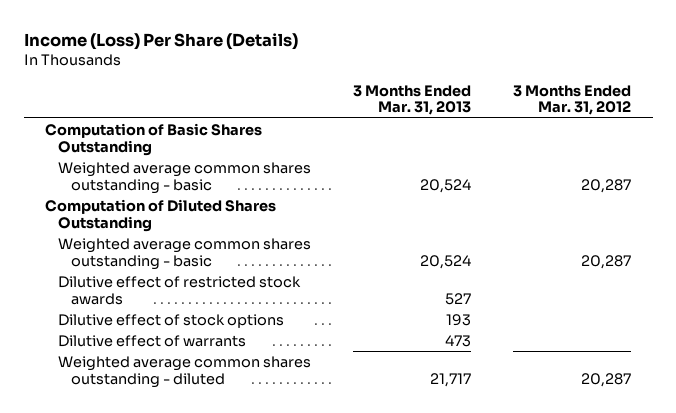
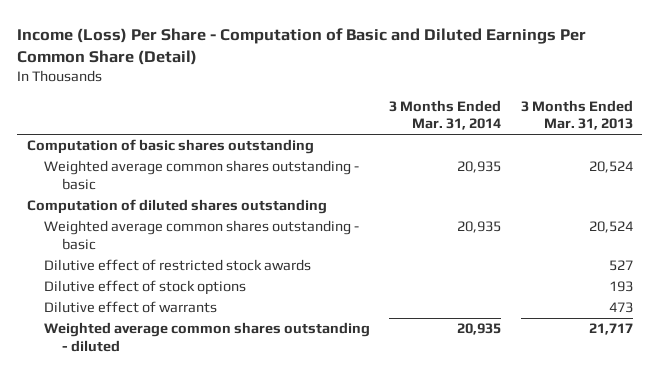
- Income (Loss) Per Share (Details)
+ Income (Loss) Per Share - Computation of Basic and Diluted Earnings Per Common Share (Detail)
- | 3 Months Ended Mar. 31, 2013 | 3 Months Ended Mar. 31, 2012
+ | 3 Months Ended Mar. 31, 2014 | 3 Months Ended Mar. 31, 2013
- Computation of Basic Shares Outstanding
+ Computation of basic shares outstanding
- Computation of Diluted Shares Outstanding
+ Computation of diluted shares outstanding

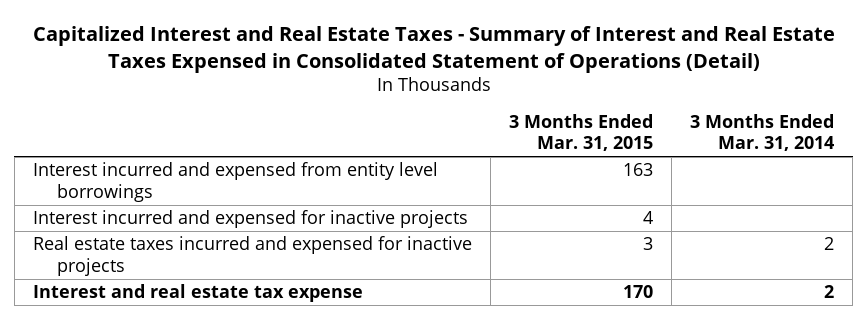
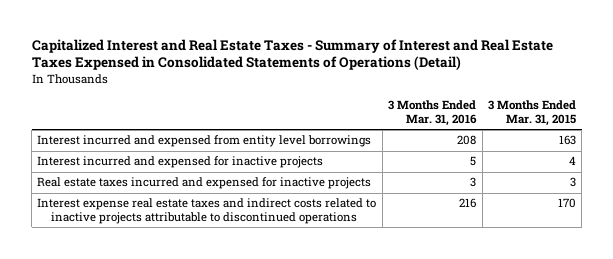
- Capitalized Interest and Real Estate Taxes - Summary of Interest and Real Estate Taxes Expensed in Consolidated Statement of Operations (Detail)
+ Capitalized Interest and Real Estate Taxes - Summary of Interest and Real Estate Taxes Expensed in Consolidated Statements of Operations (Detail)
- | 3 Months Ended Mar. 31, 2015 | 3 Months Ended Mar. 31, 2014
+ | 3 Months Ended Mar. 31, 2016 | 3 Months Ended Mar. 31, 2015
- Interest and real estate tax expense | 170 | 2
+ Interest expense real estate taxes and indirect costs related to inactive projects attributable to discontinued operations | 216 | 170

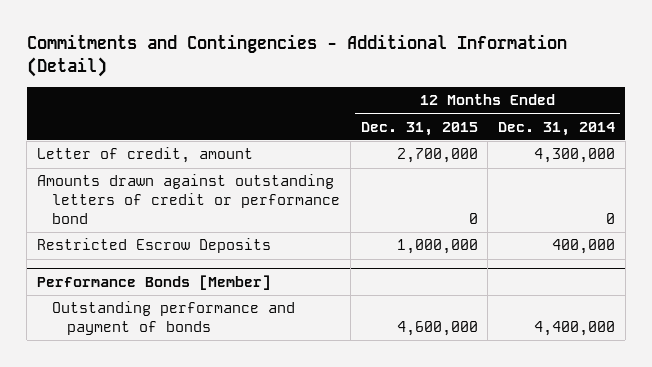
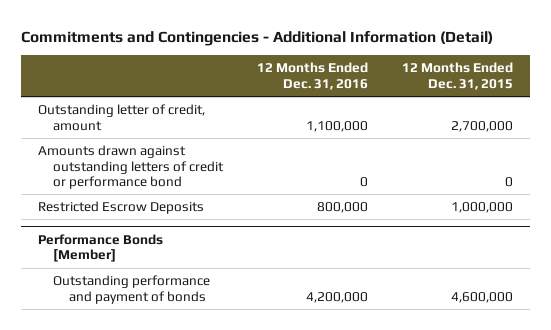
- | 12 Months Ended Dec. 31, 2015 | 12 Months Ended Dec. 31, 2014
+ | 12 Months Ended Dec. 31, 2016 | 12 Months Ended Dec. 31, 2015
- Letter of credit, amount | 2,700,000 | 4,300,000
+ Outstanding letter of credit, amount | 1,100,000 | 2,700,000

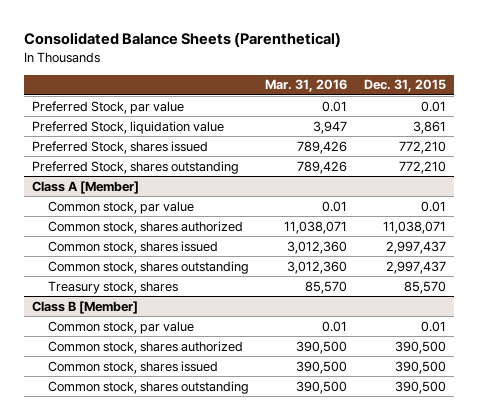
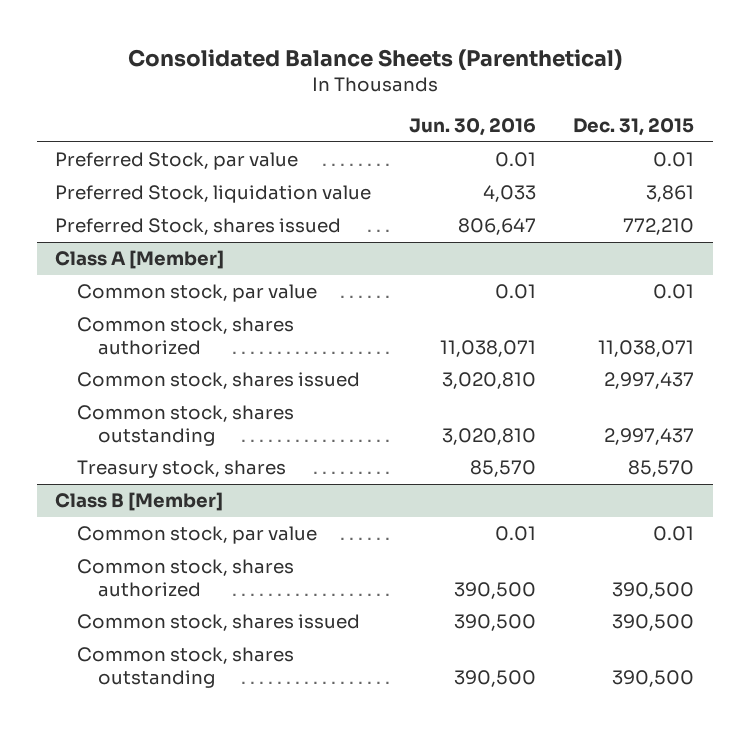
- | Mar. 31, 2016 | Dec. 31, 2015
+ | Jun. 30, 2016 | Dec. 31, 2015
- Preferred Stock, shares outstanding | 789,426 | 772,210

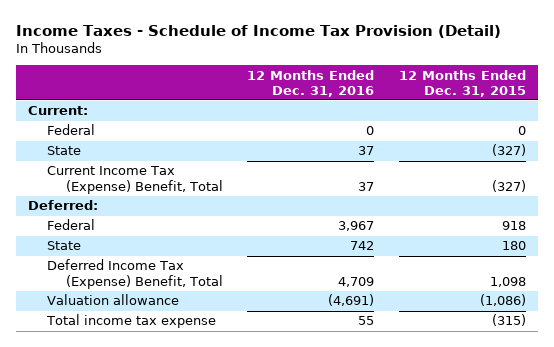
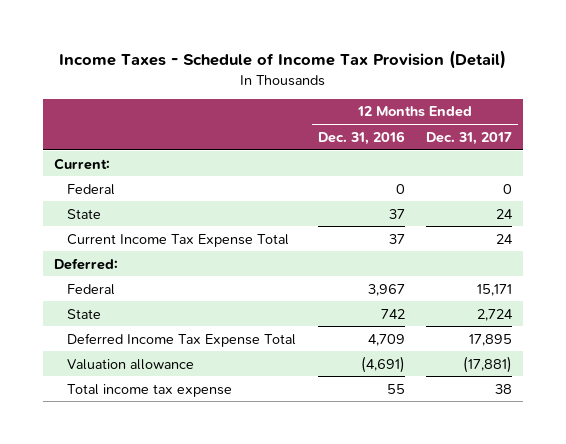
- | 12 Months Ended Dec. 31, 2016 | 12 Months Ended Dec. 31, 2015
+ | 12 Months Ended Dec. 31, 2016 | 12 Months Ended Dec. 31, 2017
- Current Income Tax (Expense) Benefit, Total | 37 | (327)
+ Current Income Tax Expense Total | 37 | 24
- Deferred Income Tax (Expense) Benefit, Total | 4,709 | 1,098
+ Deferred Income Tax Expense Total | 4,709 | 17,895

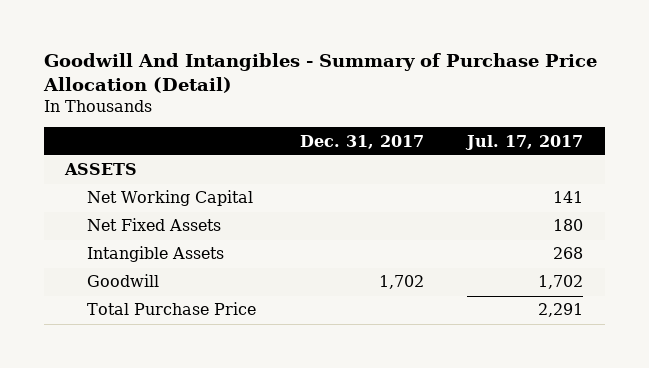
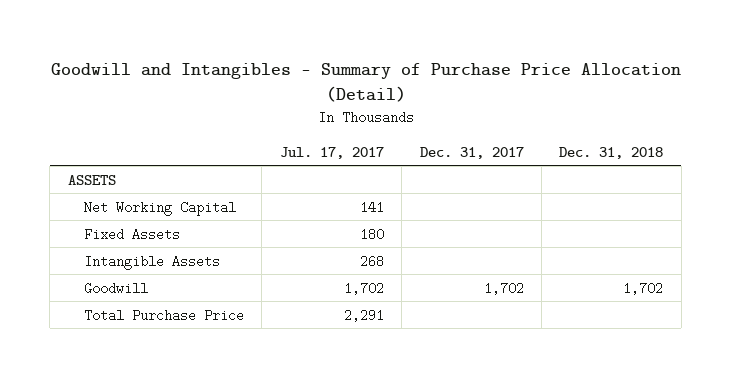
- Goodwill And Intangibles - Summary of Purchase Price Allocation (Detail)
+ Goodwill and Intangibles - Summary of Purchase Price Allocation (Detail)
- | Dec. 31, 2017 | Jul. 17, 2017
+ | Jul. 17, 2017 | Dec. 31, 2017 | Dec. 31, 2018
- Net Fixed Assets | | 180
+ Fixed Assets | 180 | |

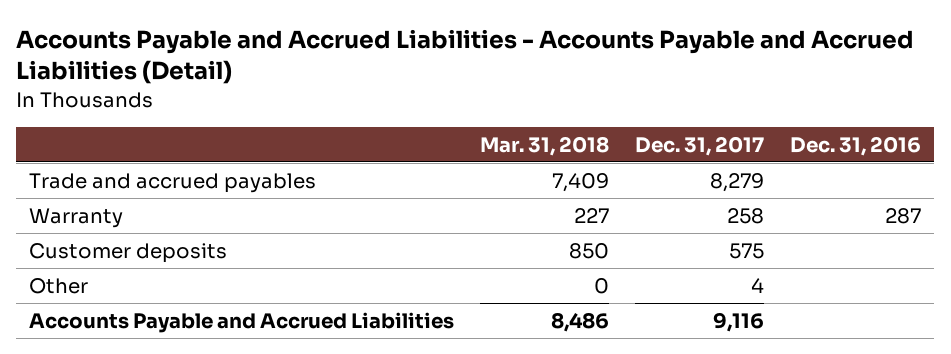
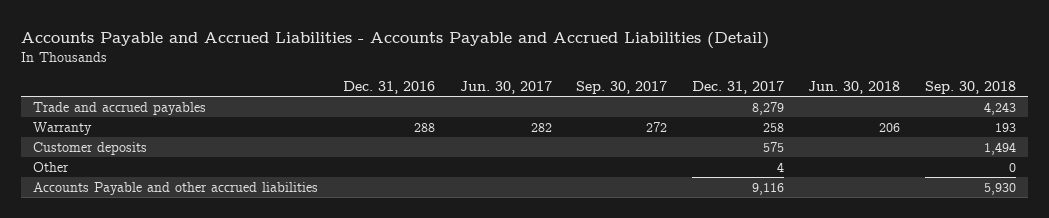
- | Mar. 31, 2018 | Dec. 31, 2017 | Dec. 31, 2016
+ | Dec. 31, 2016 | Jun. 30, 2017 | Sep. 30, 2017 | Dec. 31, 2017 | Jun. 30, 2018 | Sep. 30, 2018
- Warranty | 227 | 258 | 287
+ Warranty | 288 | 282 | 272 | 258 | 206 | 193
- Accounts Payable and Accrued Liabilities | 8,486 | 9,116 |
+ Accounts Payable and other accrued liabilities | | | | 9,116 | | 5,930

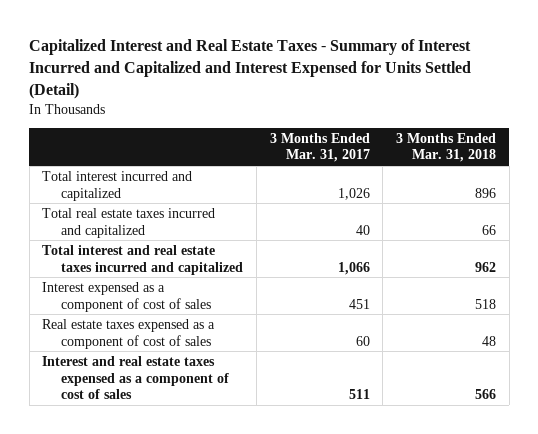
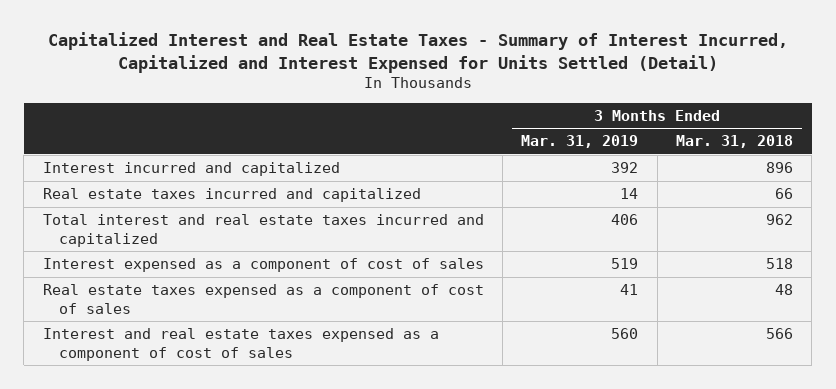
- Capitalized Interest and Real Estate Taxes - Summary of Interest Incurred and Capitalized and Interest Expensed for Units Settled (Detail)
+ Capitalized Interest and Real Estate Taxes - Summary of Interest Incurred, Capitalized and Interest Expensed for Units Settled (Detail)
- | 3 Months Ended Mar. 31, 2017 | 3 Months Ended Mar. 31, 2018
+ | 3 Months Ended Mar. 31, 2019 | 3 Months Ended Mar. 31, 2018
- Total interest incurred and capitalized | 1,026 | 896
- Total real estate taxes incurred and capitalized | 40 | 66
+ Interest incurred and capitalized | 392 | 896
+ Real estate taxes incurred and capitalized | 14 | 66

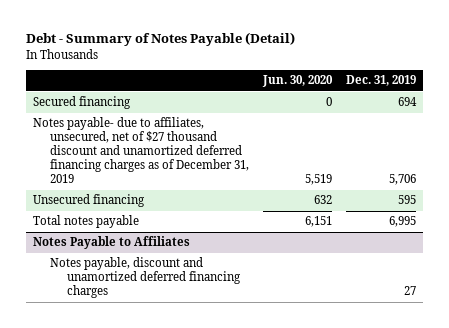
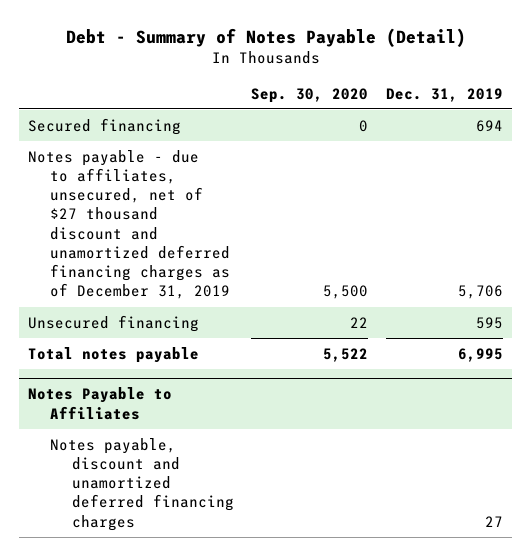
- | Jun. 30, 2020 | Dec. 31, 2019
+ | Sep. 30, 2020 | Dec. 31, 2019
- Notes payable- due to affiliates, unsecured, net of $27 thousand discount and unamortized deferred financing charges as of December 31, 2019 | 5,519 | 5,706
+ Notes payable - due to affiliates, unsecured, net of $27 thousand discount and unamortized deferred financing charges as of December 31, 2019 | 5,500 | 5,706

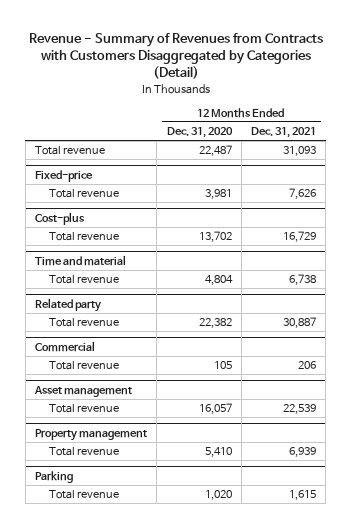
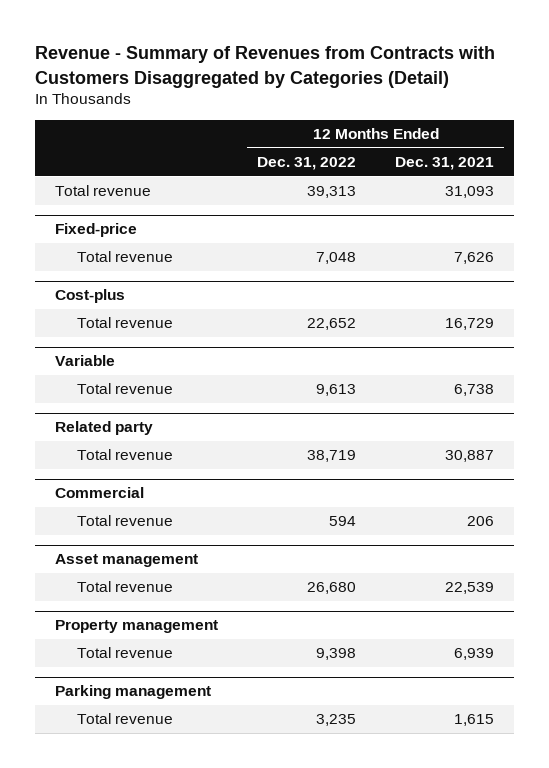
- | 12 Months Ended Dec. 31, 2020 | 12 Months Ended Dec. 31, 2021
+ | 12 Months Ended Dec. 31, 2022 | 12 Months Ended Dec. 31, 2021
- Time and material
+ Variable
- Parking
+ Parking management

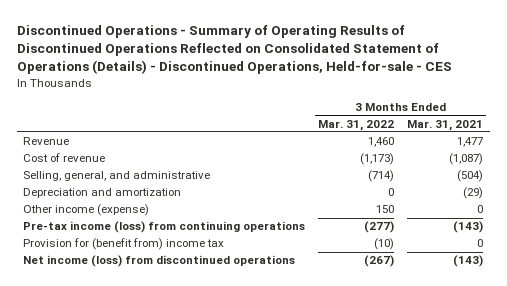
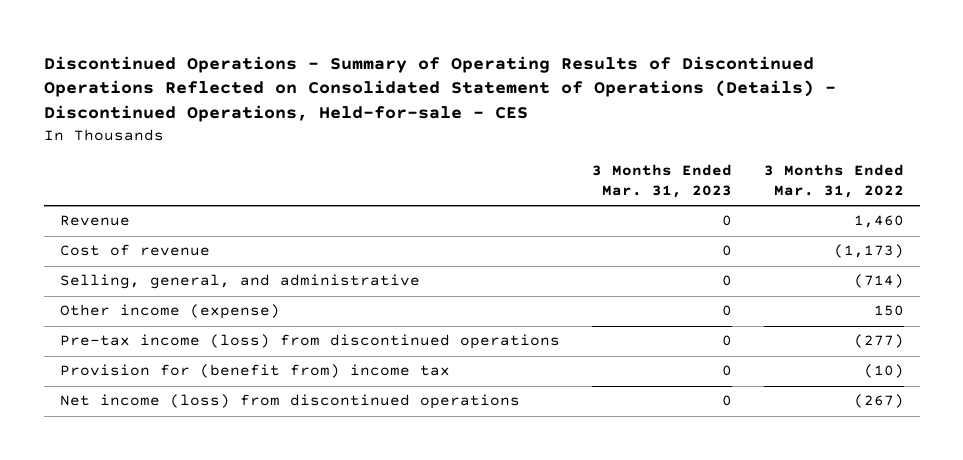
- | 3 Months Ended Mar. 31, 2022 | 3 Months Ended Mar. 31, 2021
+ | 3 Months Ended Mar. 31, 2023 | 3 Months Ended Mar. 31, 2022
- Depreciation and amortization | 0 | (29)
- Pre-tax income (loss) from continuing operations | (277) | (143)
+ Pre-tax income (loss) from discontinued operations | 0 | (277)

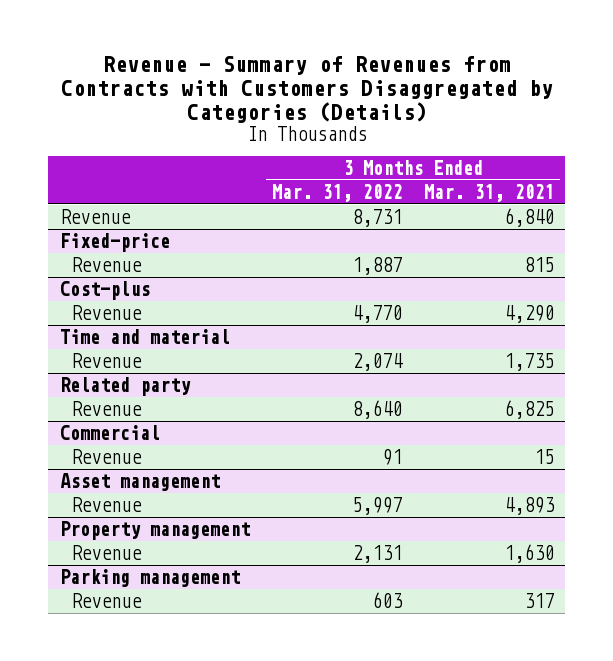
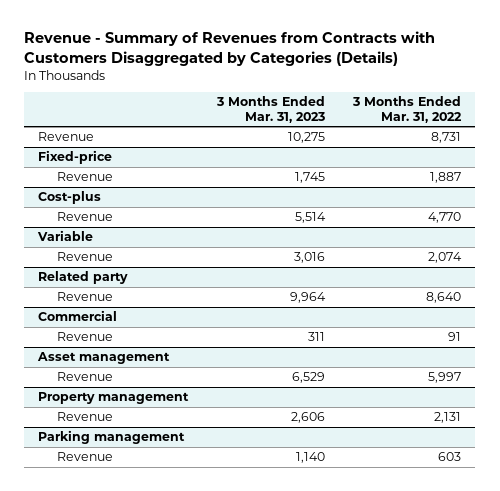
- | 3 Months Ended Mar. 31, 2022 | 3 Months Ended Mar. 31, 2021
+ | 3 Months Ended Mar. 31, 2023 | 3 Months Ended Mar. 31, 2022
- Time and material
+ Variable

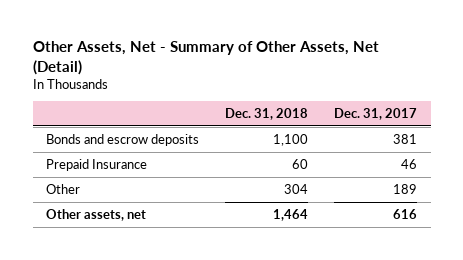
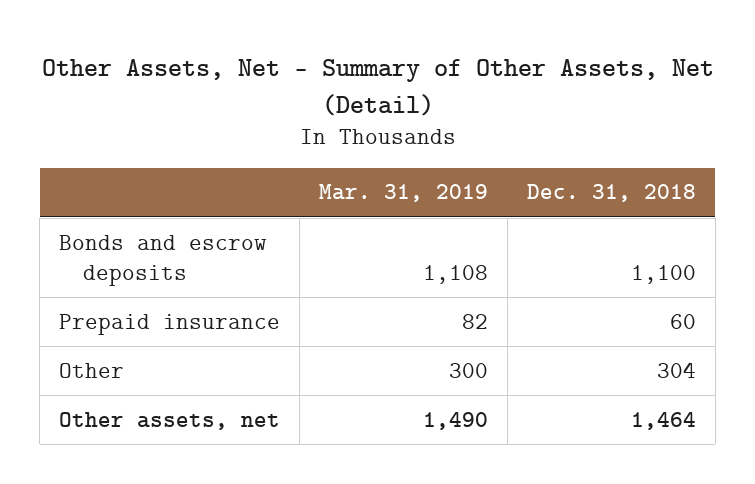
- | Dec. 31, 2018 | Dec. 31, 2017
+ | Mar. 31, 2019 | Dec. 31, 2018
- Prepaid Insurance | 60 | 46
+ Prepaid insurance | 82 | 60

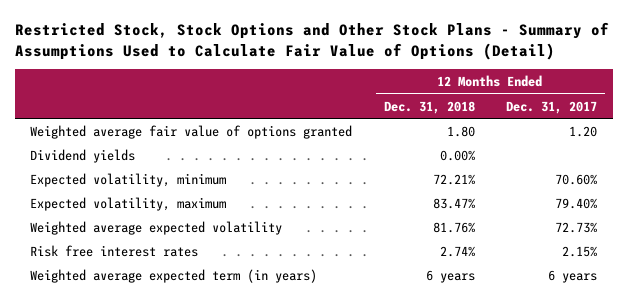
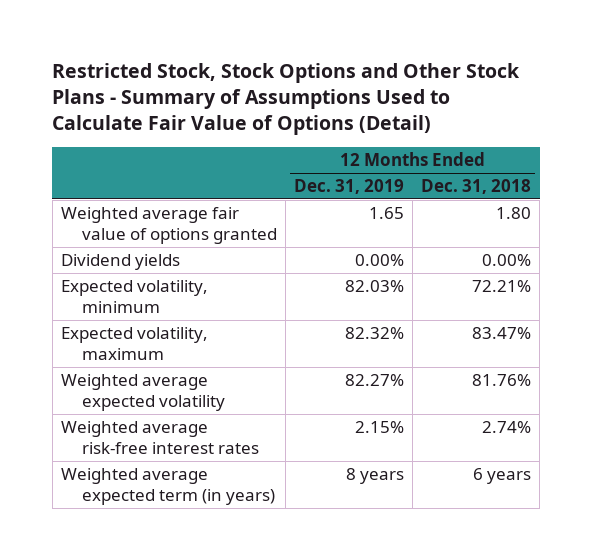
- | 12 Months Ended Dec. 31, 2018 | 12 Months Ended Dec. 31, 2017
+ | 12 Months Ended Dec. 31, 2019 | 12 Months Ended Dec. 31, 2018
- Risk free interest rates | 2.74% | 2.15%
+ Weighted average risk-free interest rates | 2.15% | 2.74%

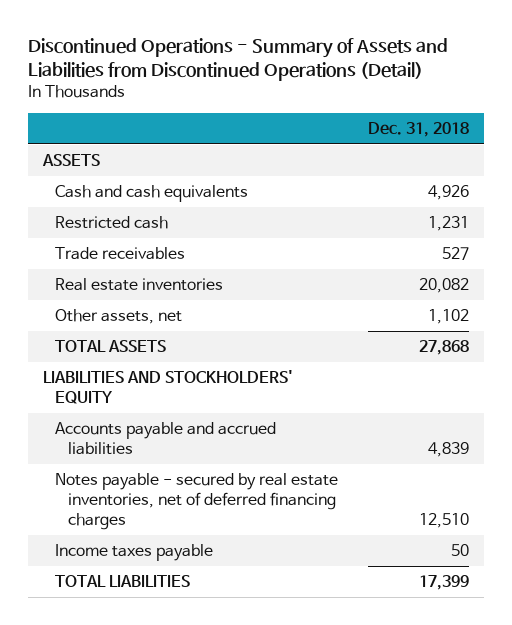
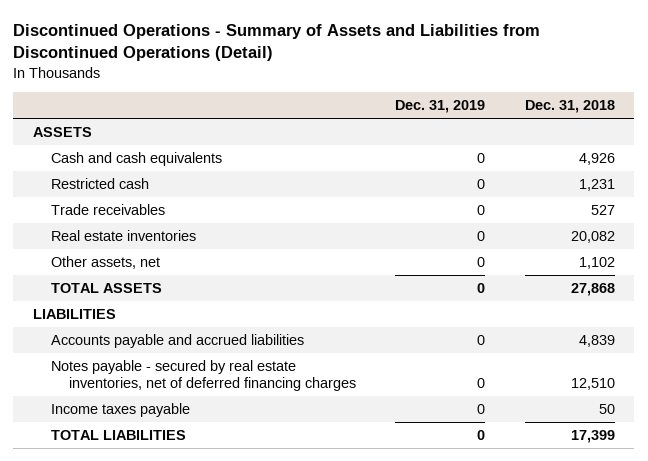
- | Dec. 31, 2018
+ | Dec. 31, 2019 | Dec. 31, 2018
- LIABILITIES AND STOCKHOLDERS' EQUITY
+ LIABILITIES

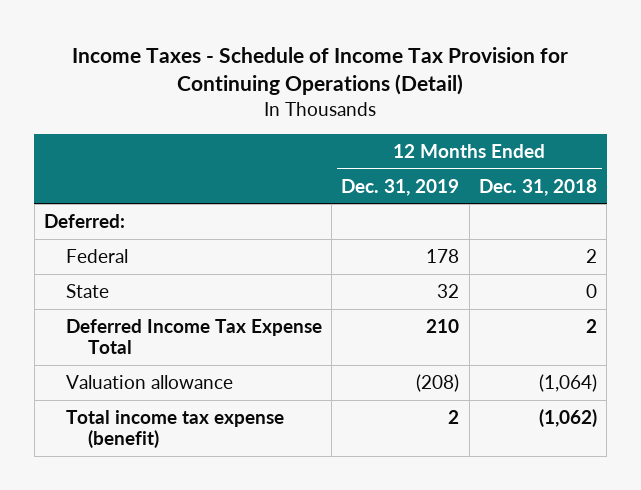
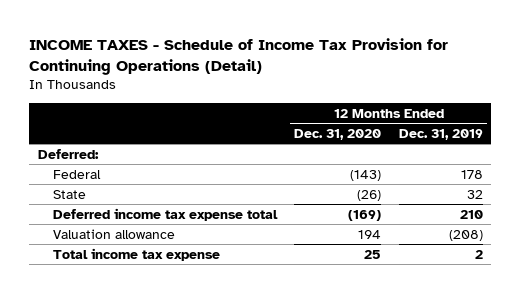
- Income Taxes - Schedule of Income Tax Provision for Continuing Operations (Detail)
+ INCOME TAXES - Schedule of Income Tax Provision for Continuing Operations (Detail)
- | 12 Months Ended Dec. 31, 2019 | 12 Months Ended Dec. 31, 2018
+ | 12 Months Ended Dec. 31, 2020 | 12 Months Ended Dec. 31, 2019
- Deferred Income Tax Expense Total | 210 | 2
+ Deferred income tax expense total | (169) | 210
- Total income tax expense (benefit) | 2 | (1,062)
+ Total income tax expense | 25 | 2

